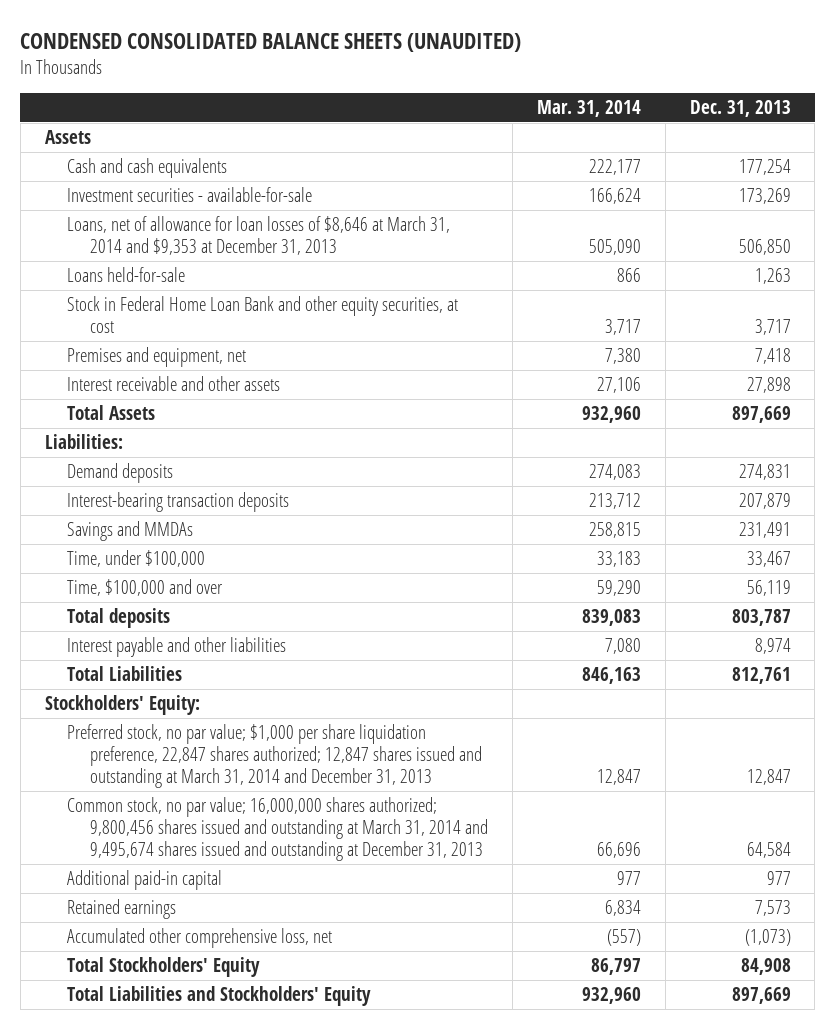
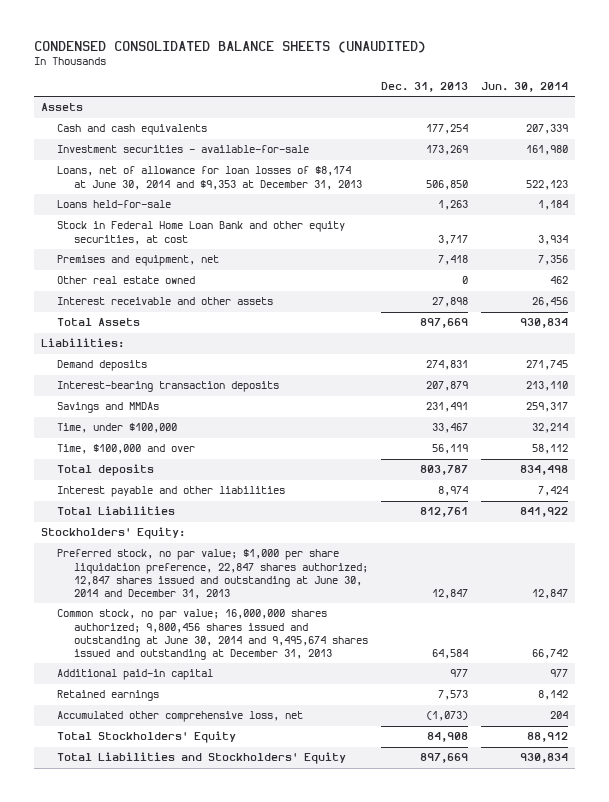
- | Mar. 31, 2014 | Dec. 31, 2013
+ | Dec. 31, 2013 | Jun. 30, 2014
- Loans, net of allowance for loan losses of $8,646 at March 31, 2014 and $9,353 at December 31, 2013 | 505,090 | 506,850
+ Loans, net of allowance for loan losses of $8,174 at June 30, 2014 and $9,353 at December 31, 2013 | 506,850 | 522,123
+ Other real estate owned | 0 | 462
- Preferred stock, no par value; $1,000 per share liquidation preference, 22,847 shares authorized; 12,847 shares issued and outstanding at March 31, 2014 and December 31, 2013 | 12,847 | 12,847
- Common stock, no par value; 16,000,000 shares authorized; 9,800,456 shares issued and outstanding at March 31, 2014 and 9,495,674 shares issued and outstanding at December 31, 2013 | 66,696 | 64,584
+ Preferred stock, no par value; $1,000 per share liquidation preference, 22,847 shares authorized; 12,847 shares issued and outstanding at June 30, 2014 and December 31, 2013 | 12,847 | 12,847
+ Common stock, no par value; 16,000,000 shares authorized; 9,800,456 shares issued and outstanding at June 30, 2014 and 9,495,674 shares issued and outstanding at December 31, 2013 | 64,584 | 66,742

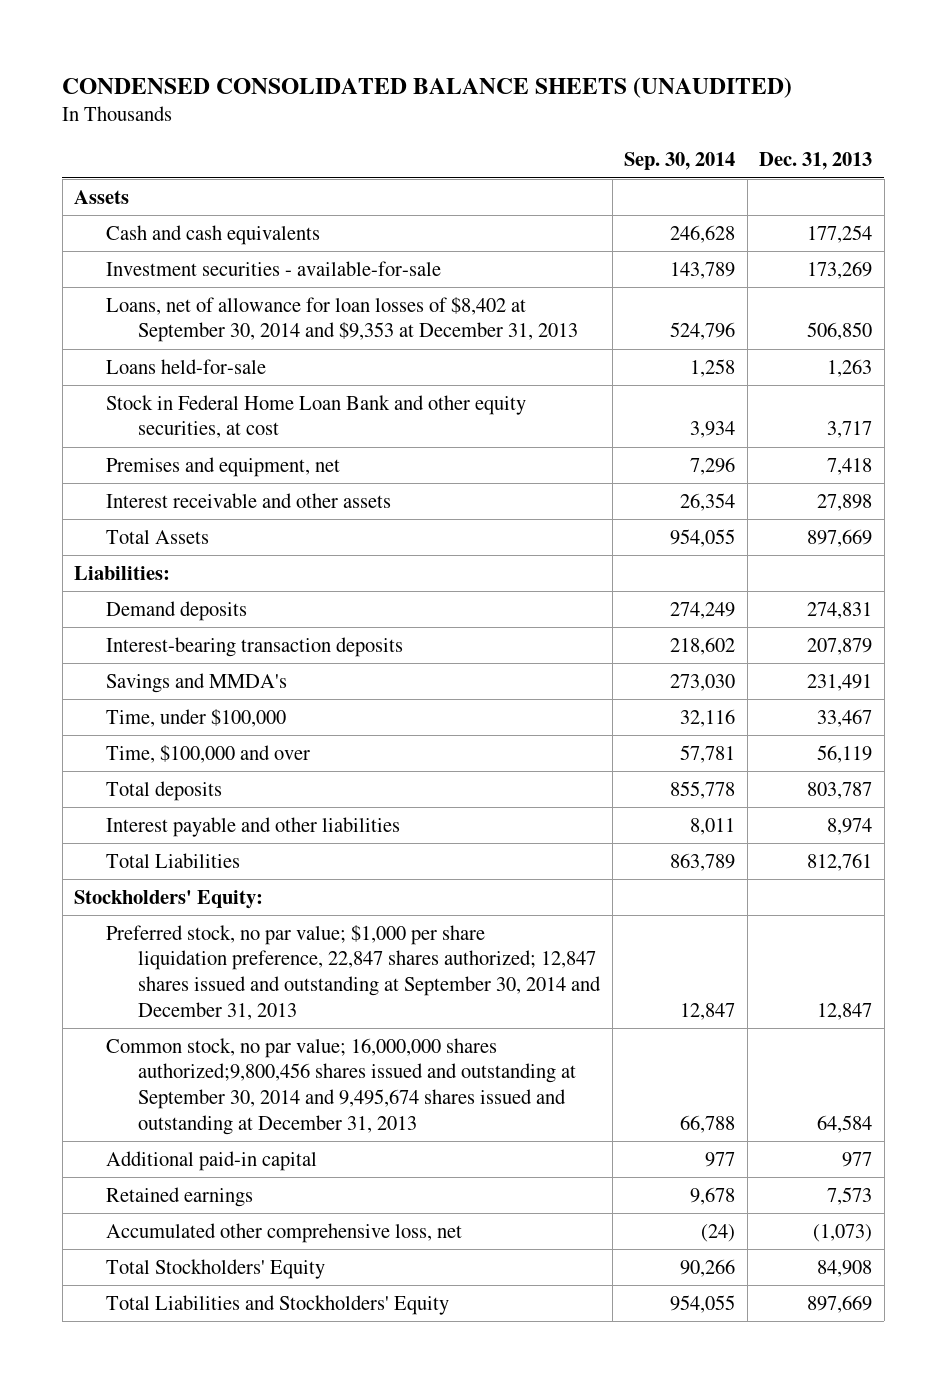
- | Dec. 31, 2013 | Jun. 30, 2014
+ | Sep. 30, 2014 | Dec. 31, 2013
- Loans, net of allowance for loan losses of $8,174 at June 30, 2014 and $9,353 at December 31, 2013 | 506,850 | 522,123
+ Loans, net of allowance for loan losses of $8,402 at September 30, 2014 and $9,353 at December 31, 2013 | 524,796 | 506,850
- Other real estate owned | 0 | 462
- Savings and MMDAs | 231,491 | 259,317
+ Savings and MMDA's | 273,030 | 231,491
- Preferred stock, no par value; $1,000 per share liquidation preference, 22,847 shares authorized; 12,847 shares issued and outstanding at June 30, 2014 and December 31, 2013 | 12,847 | 12,847
- Common stock, no par value; 16,000,000 shares authorized; 9,800,456 shares issued and outstanding at June 30, 2014 and 9,495,674 shares issued and outstanding at December 31, 2013 | 64,584 | 66,742
+ Preferred stock, no par value; $1,000 per share liquidation preference, 22,847 shares authorized; 12,847 shares issued and outstanding at September 30, 2014 and December 31, 2013 | 12,847 | 12,847
+ Common stock, no par value; 16,000,000 shares authorized;9,800,456 shares issued and outstanding at September 30, 2014 and 9,495,674 shares issued and outstanding at December 31, 2013 | 66,788 | 64,584

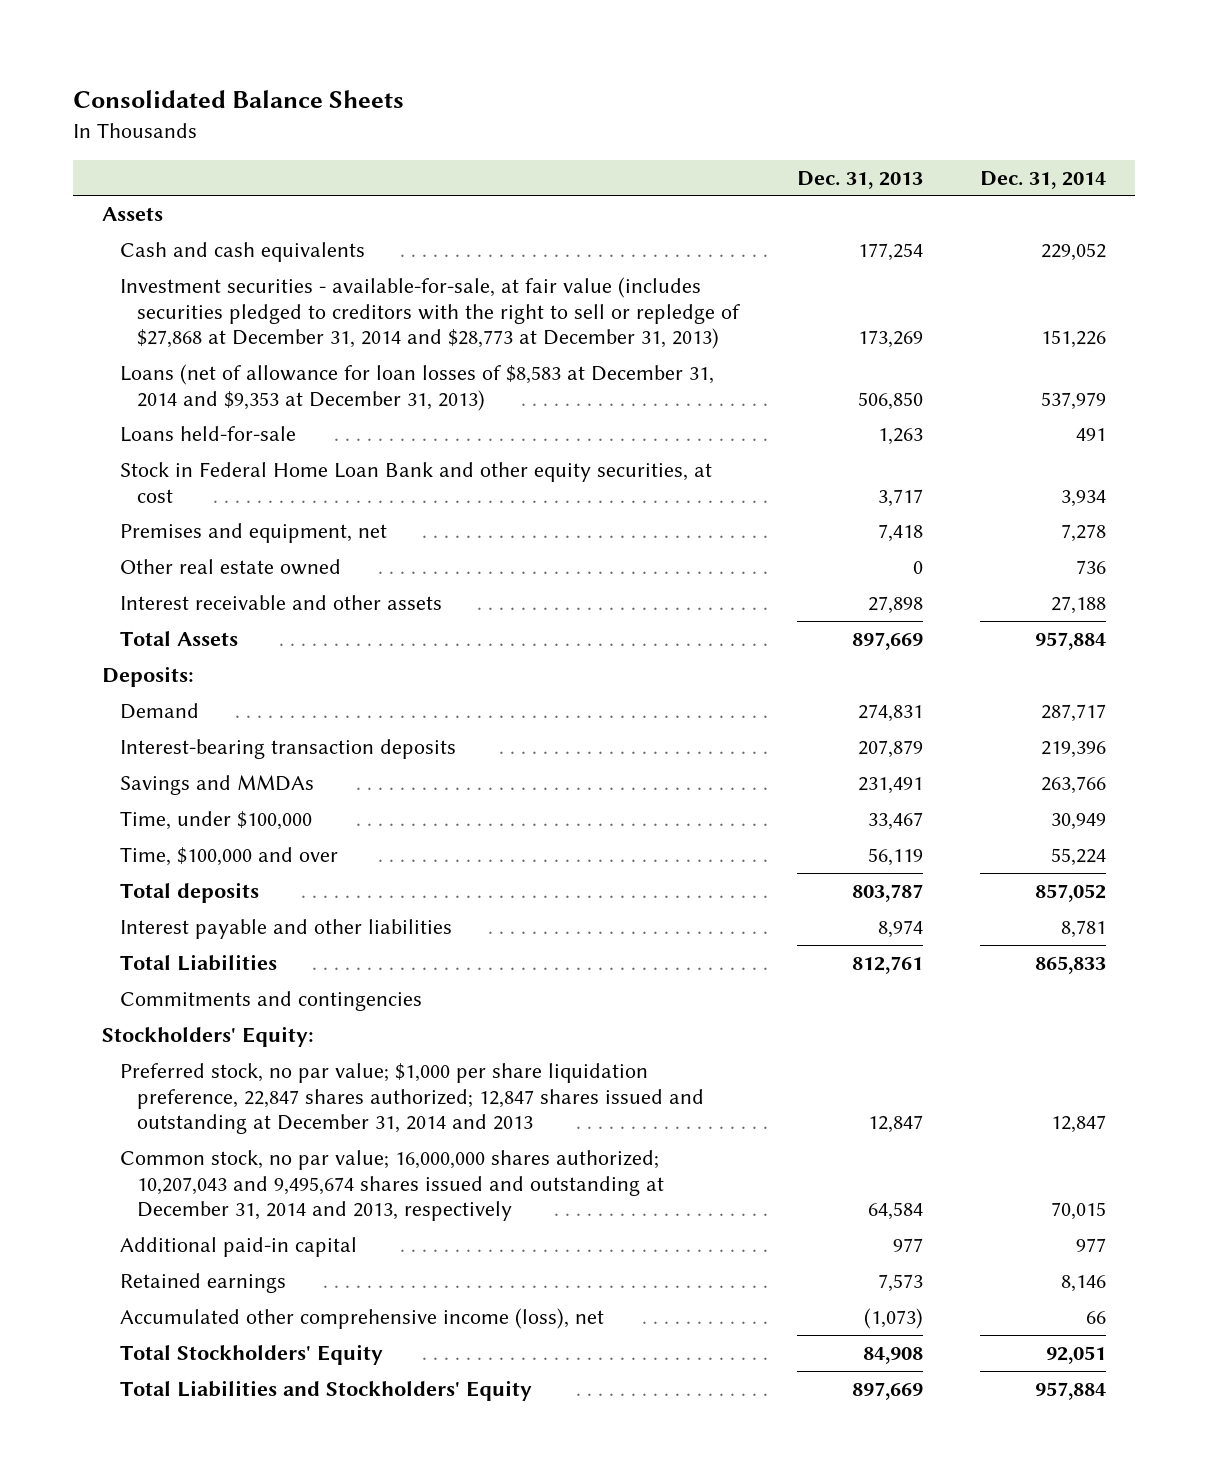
- CONDENSED CONSOLIDATED BALANCE SHEETS (UNAUDITED)
+ Consolidated Balance Sheets
- | Sep. 30, 2014 | Dec. 31, 2013
+ | Dec. 31, 2013 | Dec. 31, 2014
- Investment securities - available-for-sale | 143,789 | 173,269
- Loans, net of allowance for loan losses of $8,402 at September 30, 2014 and $9,353 at December 31, 2013 | 524,796 | 506,850
+ Investment securities - available-for-sale, at fair value (includes securities pledged to creditors with the right to sell or repledge of $27,868 at December 31, 2014 and $28,773 at December 31, 2013) | 173,269 | 151,226
+ Loans (net of allowance for loan losses of $8,583 at December 31, 2014 and $9,353 at December 31, 2013) | 506,850 | 537,979
+ Other real estate owned | 0 | 736
- Liabilities:
- Demand deposits | 274,249 | 274,831
+ Deposits:
+ Demand | 274,831 | 287,717
- Savings and MMDA's | 273,030 | 231,491
+ Savings and MMDAs | 231,491 | 263,766
+ Commitments and contingencies
- Preferred stock, no par value; $1,000 per share liquidation preference, 22,847 shares authorized; 12,847 shares issued and outstanding at September 30, 2014 and December 31, 2013 | 12,847 | 12,847
- Common stock, no par value; 16,000,000 shares authorized;9,800,456 shares issued and outstanding at September 30, 2014 and 9,495,674 shares issued and outstanding at December 31, 2013 | 66,788 | 64,584
+ Preferred stock, no par value; $1,000 per share liquidation preference, 22,847 shares authorized; 12,847 shares issued and outstanding at December 31, 2014 and 2013 | 12,847 | 12,847
+ Common stock, no par value; 16,000,000 shares authorized; 10,207,043 and 9,495,674 shares issued and outstanding at December 31, 2014 and 2013, respectively | 64,584 | 70,015
- Accumulated other comprehensive loss, net | (24) | (1,073)
+ Accumulated other comprehensive income (loss), net | (1,073) | 66

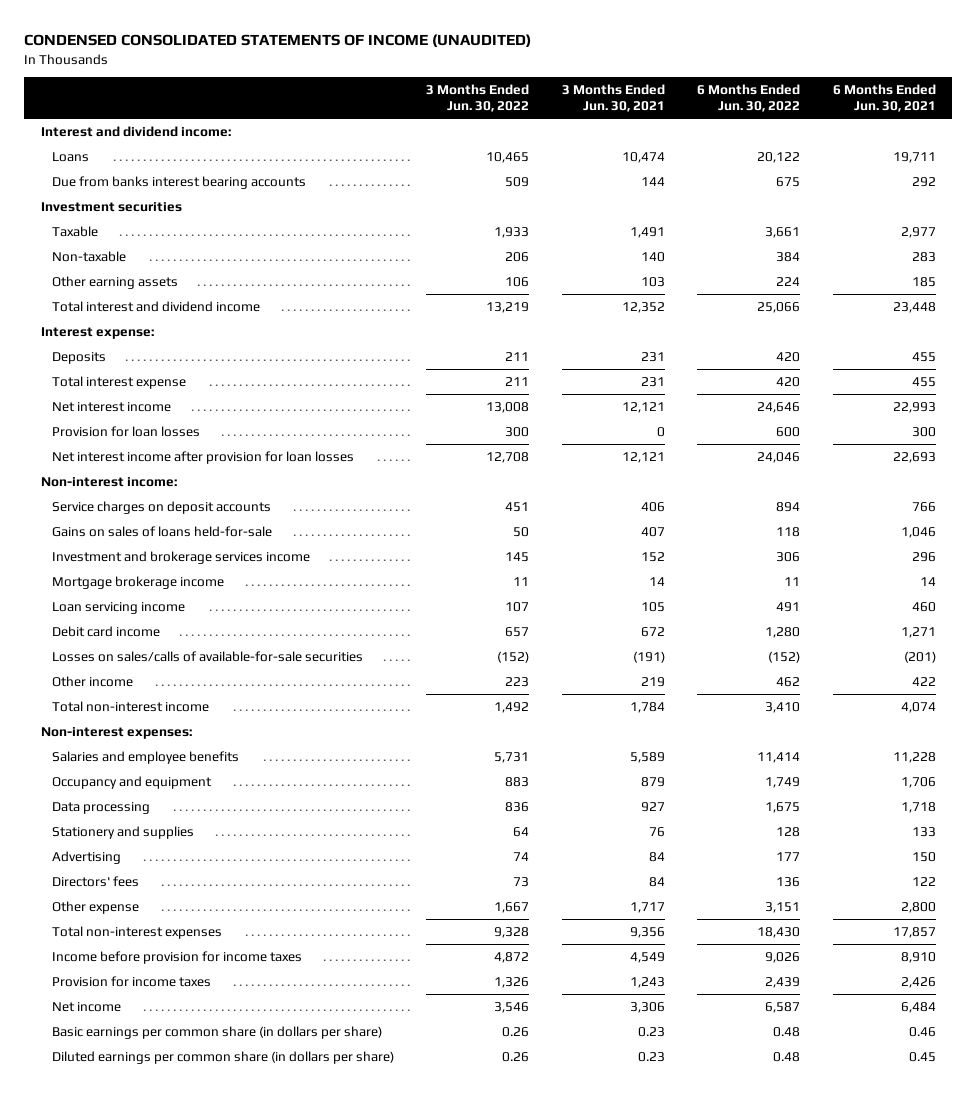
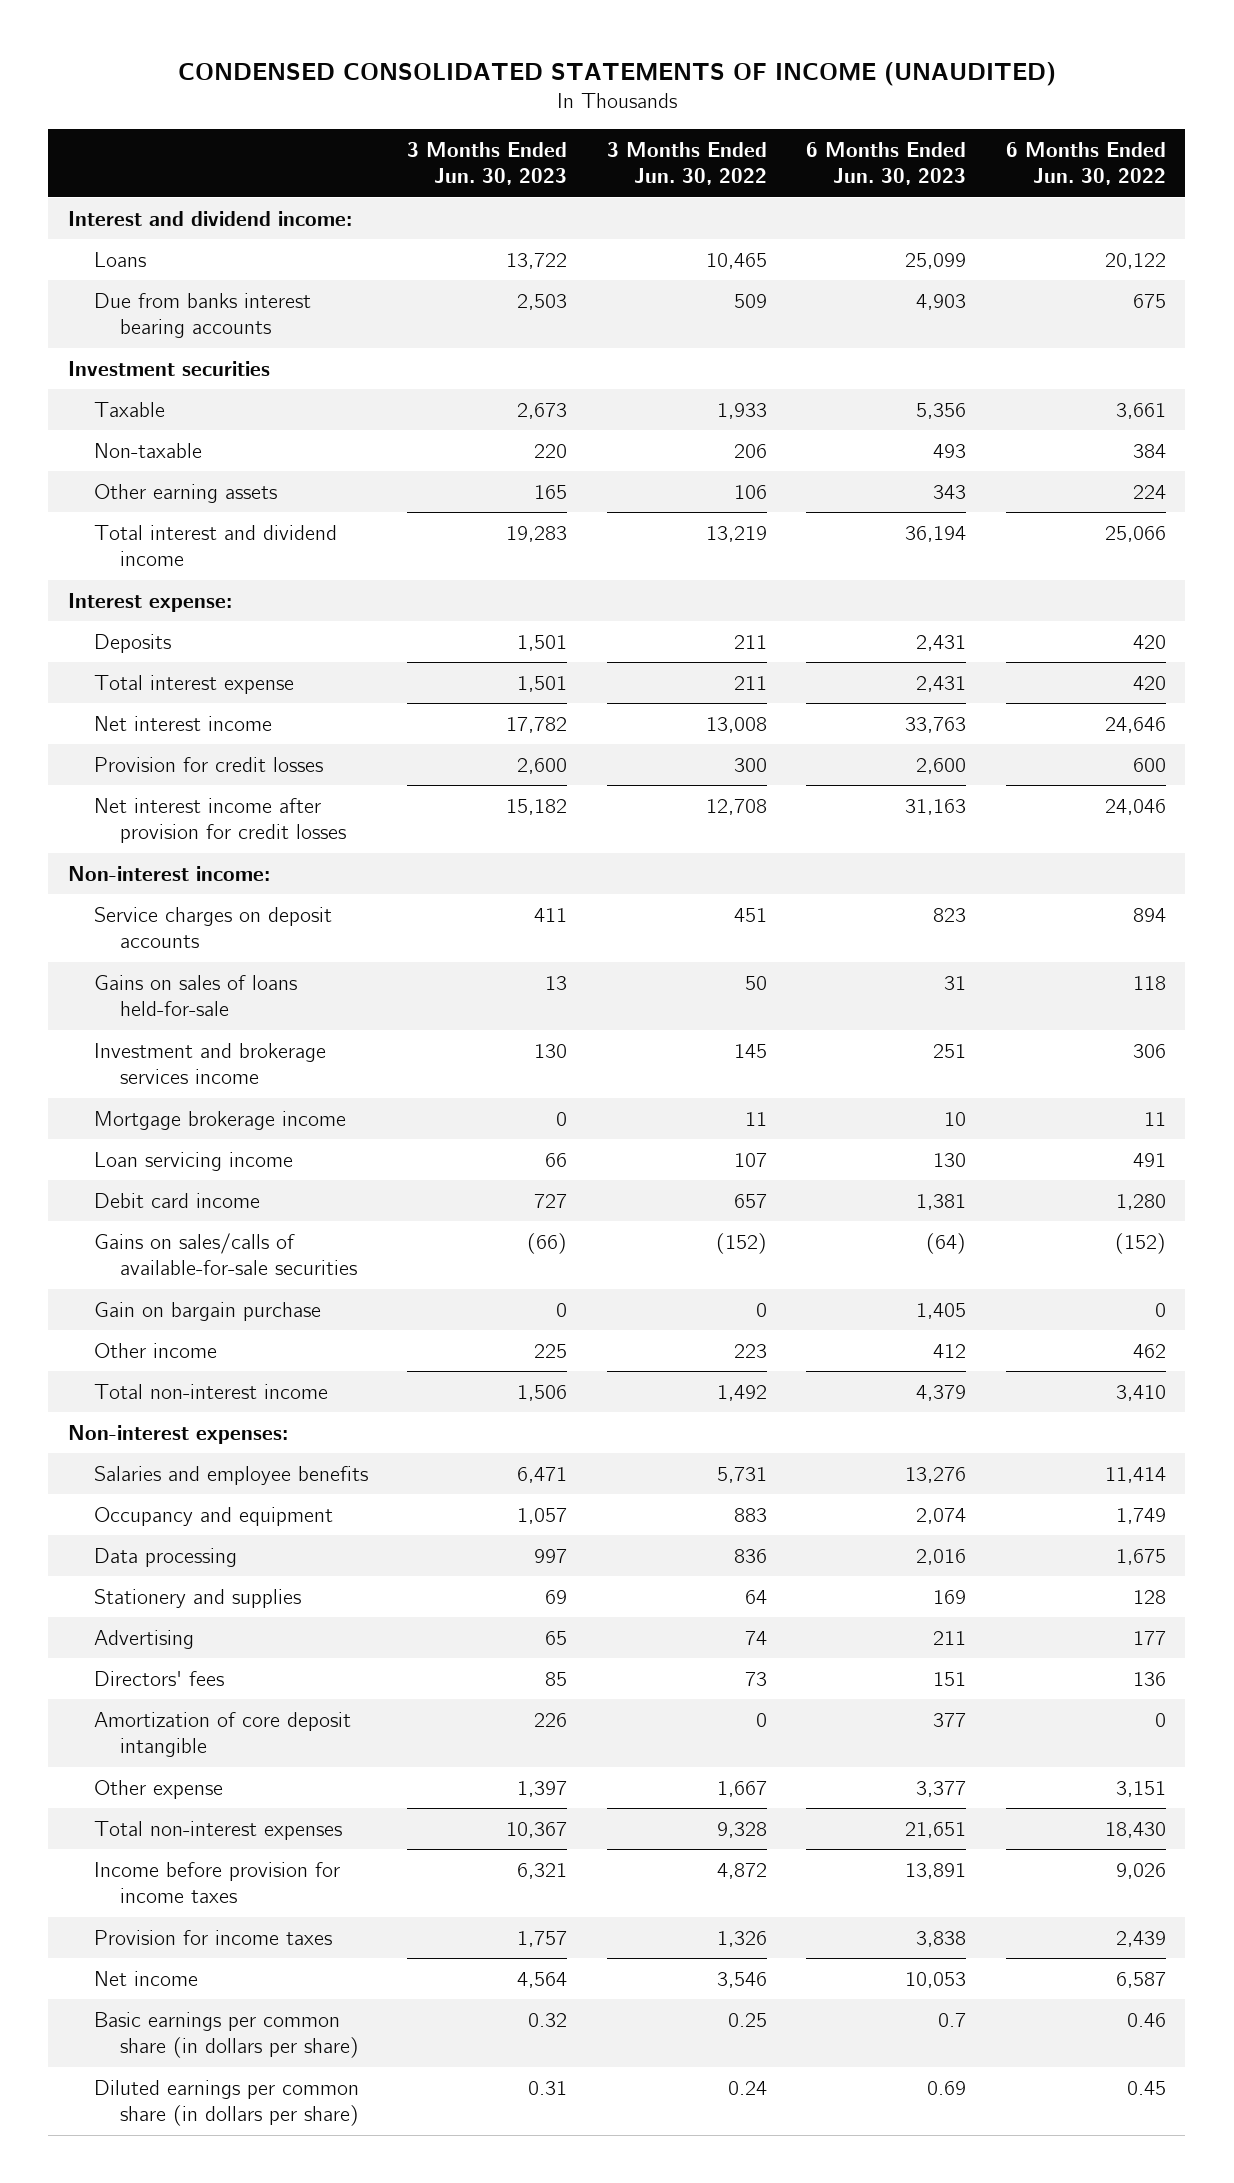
- | 3 Months Ended Jun. 30, 2022 | 3 Months Ended Jun. 30, 2021 | 6 Months Ended Jun. 30, 2022 | 6 Months Ended Jun. 30, 2021
+ | 3 Months Ended Jun. 30, 2023 | 3 Months Ended Jun. 30, 2022 | 6 Months Ended Jun. 30, 2023 | 6 Months Ended Jun. 30, 2022
- Provision for loan losses | 300 | 0 | 600 | 300
- Net interest income after provision for loan losses | 12,708 | 12,121 | 24,046 | 22,693
+ Provision for credit losses | 2,600 | 300 | 2,600 | 600
+ Net interest income after provision for credit losses | 15,182 | 12,708 | 31,163 | 24,046
- Losses on sales/calls of available-for-sale securities | (152) | (191) | (152) | (201)
+ Gains on sales/calls of available-for-sale securities | (66) | (152) | (64) | (152)
+ Gain on bargain purchase | 0 | 0 | 1,405 | 0
+ Amortization of core deposit intangible | 226 | 0 | 377 | 0
- Basic earnings per common share (in dollars per share) | 0.26 | 0.23 | 0.48 | 0.46
- Diluted earnings per common share (in dollars per share) | 0.26 | 0.23 | 0.48 | 0.45
+ Basic earnings per common share (in dollars per share) | 0.32 | 0.25 | 0.7 | 0.46
+ Diluted earnings per common share (in dollars per share) | 0.31 | 0.24 | 0.69 | 0.45

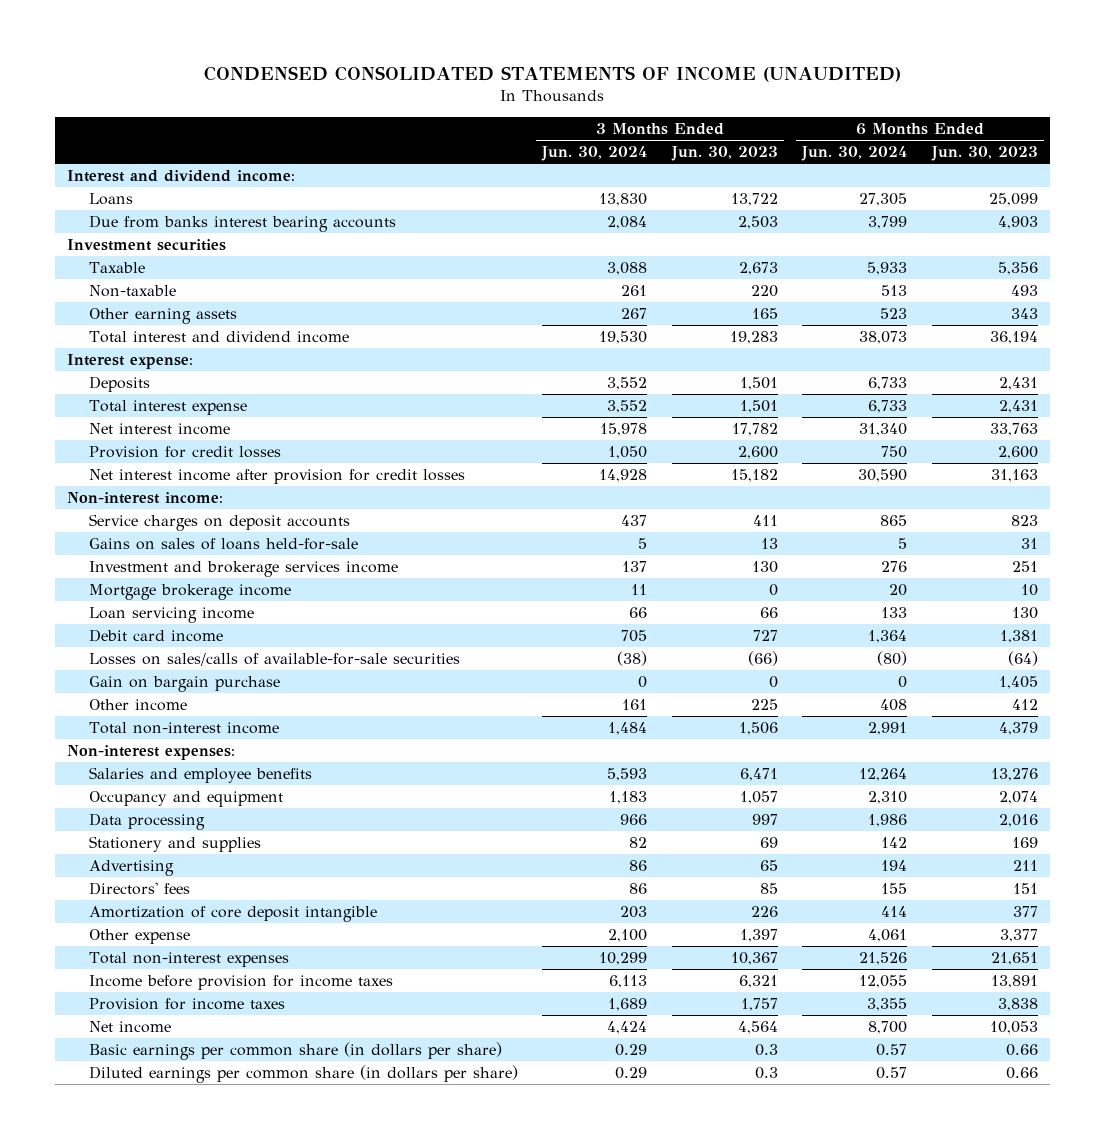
- | 3 Months Ended Jun. 30, 2023 | 3 Months Ended Jun. 30, 2022 | 6 Months Ended Jun. 30, 2023 | 6 Months Ended Jun. 30, 2022
+ | 3 Months Ended Jun. 30, 2024 | 3 Months Ended Jun. 30, 2023 | 6 Months Ended Jun. 30, 2024 | 6 Months Ended Jun. 30, 2023
- Gains on sales/calls of available-for-sale securities | (66) | (152) | (64) | (152)
+ Losses on sales/calls of available-for-sale securities | (38) | (66) | (80) | (64)
- Basic earnings per common share (in dollars per share) | 0.32 | 0.25 | 0.7 | 0.46
- Diluted earnings per common share (in dollars per share) | 0.31 | 0.24 | 0.69 | 0.45
+ Basic earnings per common share (in dollars per share) | 0.29 | 0.3 | 0.57 | 0.66
+ Diluted earnings per common share (in dollars per share) | 0.29 | 0.3 | 0.57 | 0.66

